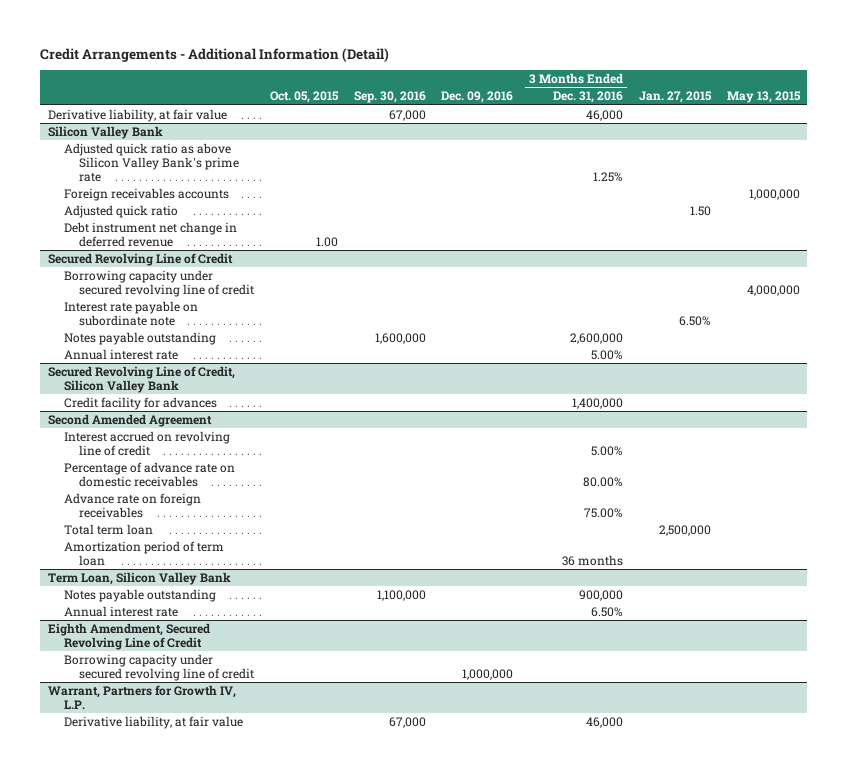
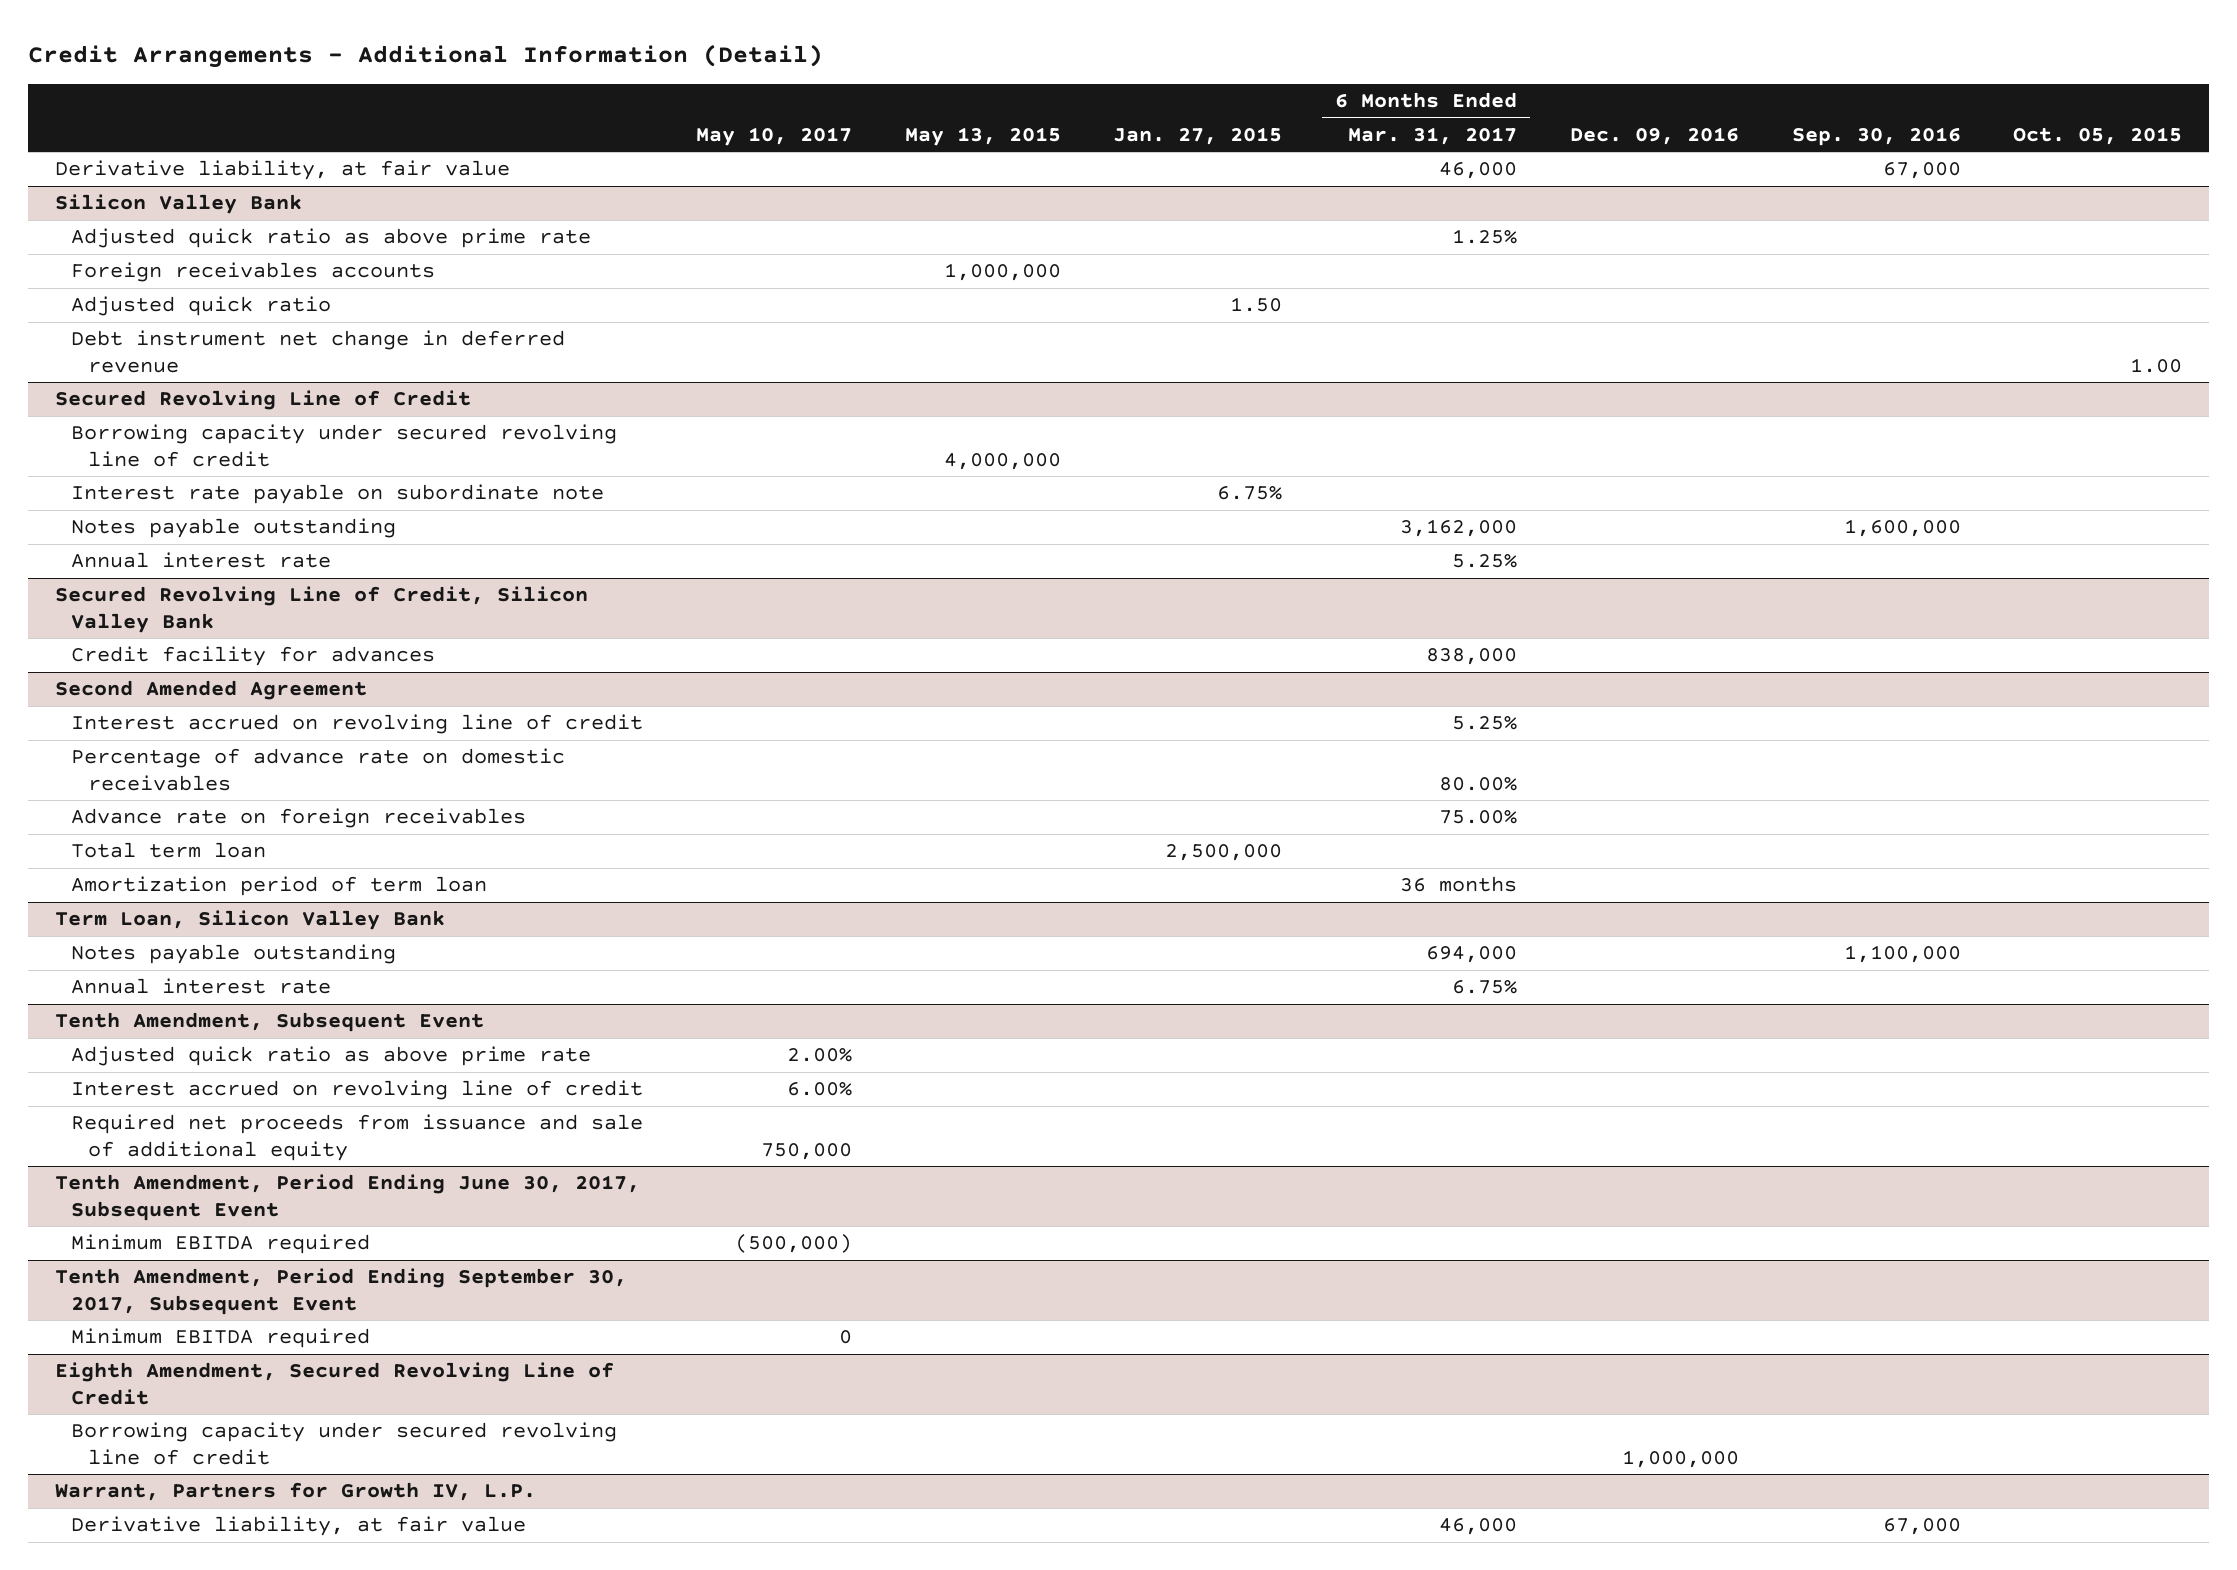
- | Oct. 05, 2015 | Sep. 30, 2016 | Dec. 09, 2016 | 3 Months Ended Dec. 31, 2016 | Jan. 27, 2015 | May 13, 2015
+ | May 10, 2017 | May 13, 2015 | Jan. 27, 2015 | 6 Months Ended Mar. 31, 2017 | Dec. 09, 2016 | Sep. 30, 2016 | Oct. 05, 2015
@ Silicon Valley Bank
- Adjusted quick ratio as above Silicon Valley Bank's prime rate | | | | 1.25% | |
+ Adjusted quick ratio as above prime rate | | | | 1.25% | | |
@ Secured Revolving Line of Credit
- Interest rate payable on subordinate note | | | | | 6.50% |
+ Interest rate payable on subordinate note | | | 6.75% | | | |
+ Tenth Amendment, Subsequent Event
+ Adjusted quick ratio as above prime rate | 2.00% | | | | | |
+ Interest accrued on revolving line of credit | 6.00% | | | | | |
+ Required net proceeds from issuance and sale of additional equity | 750,000 | | | | | |
+ Tenth Amendment, Period Ending June 30, 2017, Subsequent Event
+ Minimum EBITDA required | (500,000) | | | | | |
+ Tenth Amendment, Period Ending September 30, 2017, Subsequent Event
+ Minimum EBITDA required | 0 | | | | | |

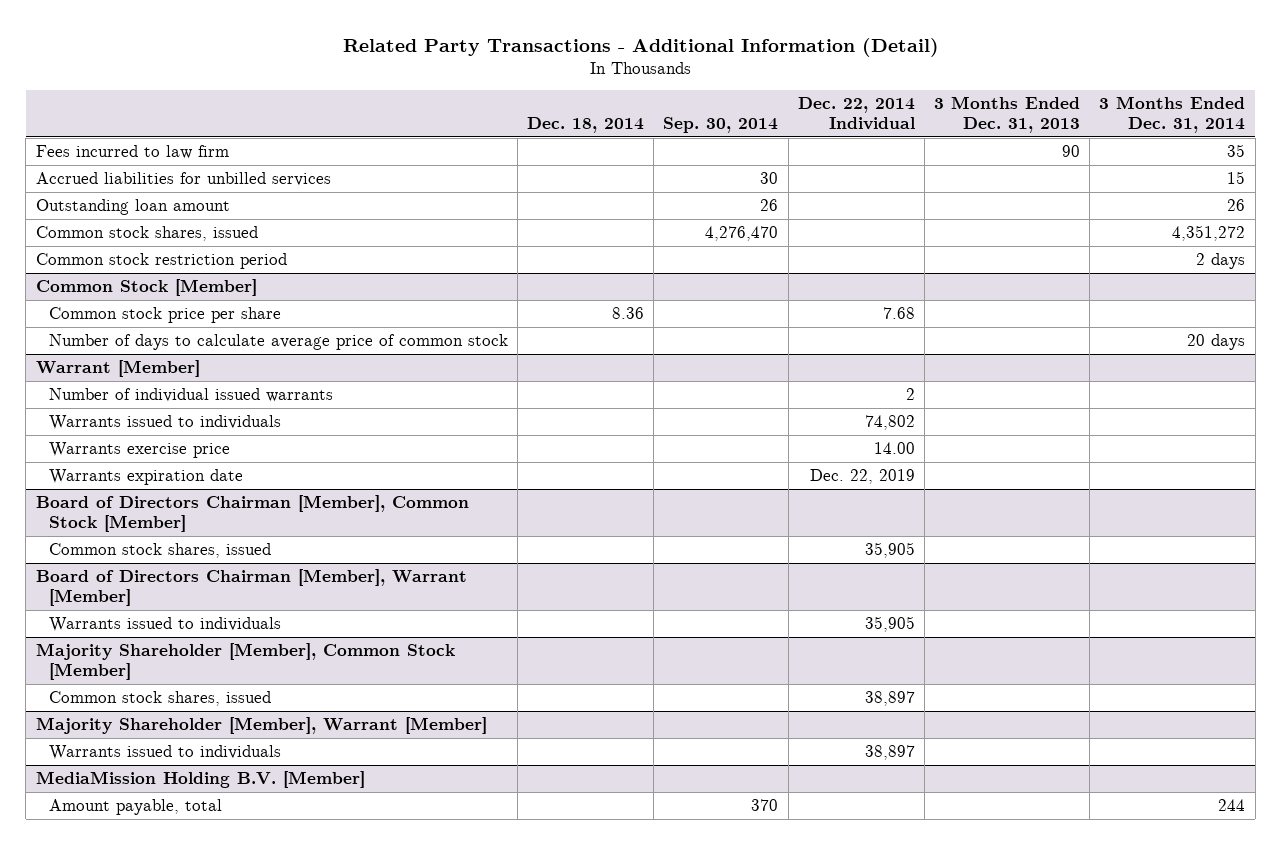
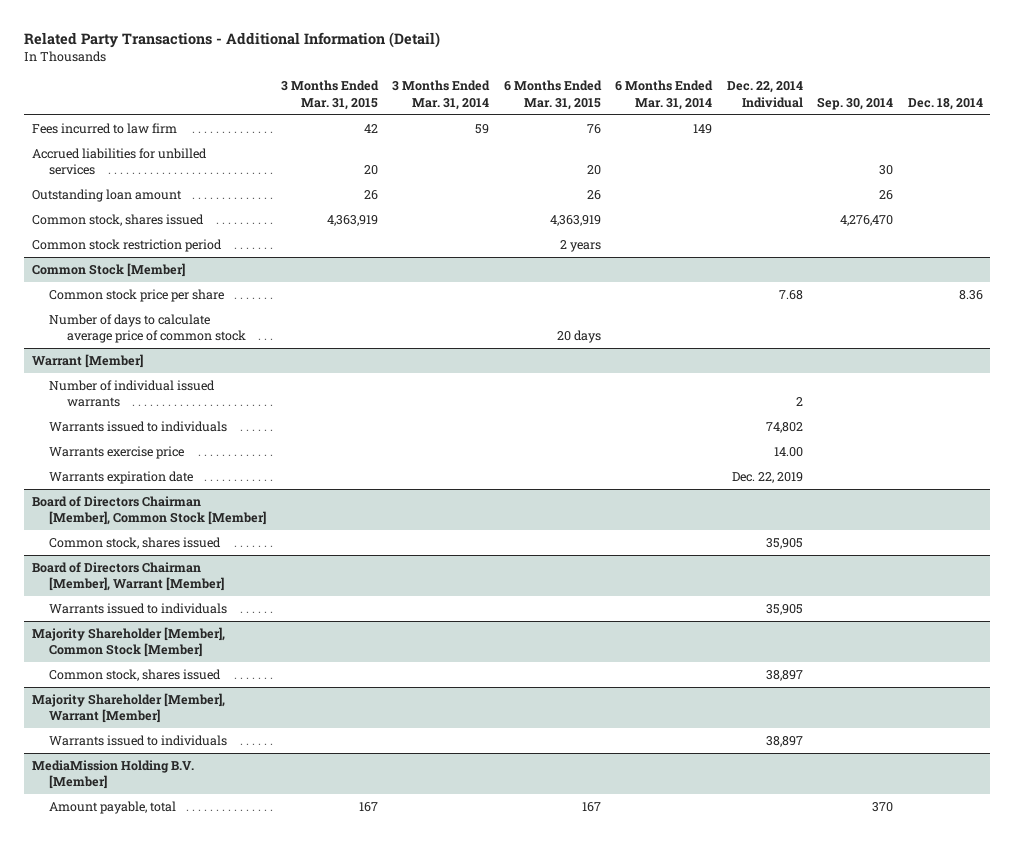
- | Dec. 18, 2014 | Sep. 30, 2014 | Dec. 22, 2014 Individual | 3 Months Ended Dec. 31, 2013 | 3 Months Ended Dec. 31, 2014
+ | 3 Months Ended Mar. 31, 2015 | 3 Months Ended Mar. 31, 2014 | 6 Months Ended Mar. 31, 2015 | 6 Months Ended Mar. 31, 2014 | Dec. 22, 2014 Individual | Sep. 30, 2014 | Dec. 18, 2014
- Common stock shares, issued | | 4,276,470 | | | 4,351,272
+ Common stock, shares issued | 4,363,919 | | 4,363,919 | | | 4,276,470 |
@ Board of Directors Chairman [Member], Common Stock [Member]
- Common stock shares, issued | | | 35,905 | |
+ Common stock, shares issued | | | | | 35,905 | |
@ Majority Shareholder [Member], Common Stock [Member]
- Common stock shares, issued | | | 38,897 | |
+ Common stock, shares issued | | | | | 38,897 | |

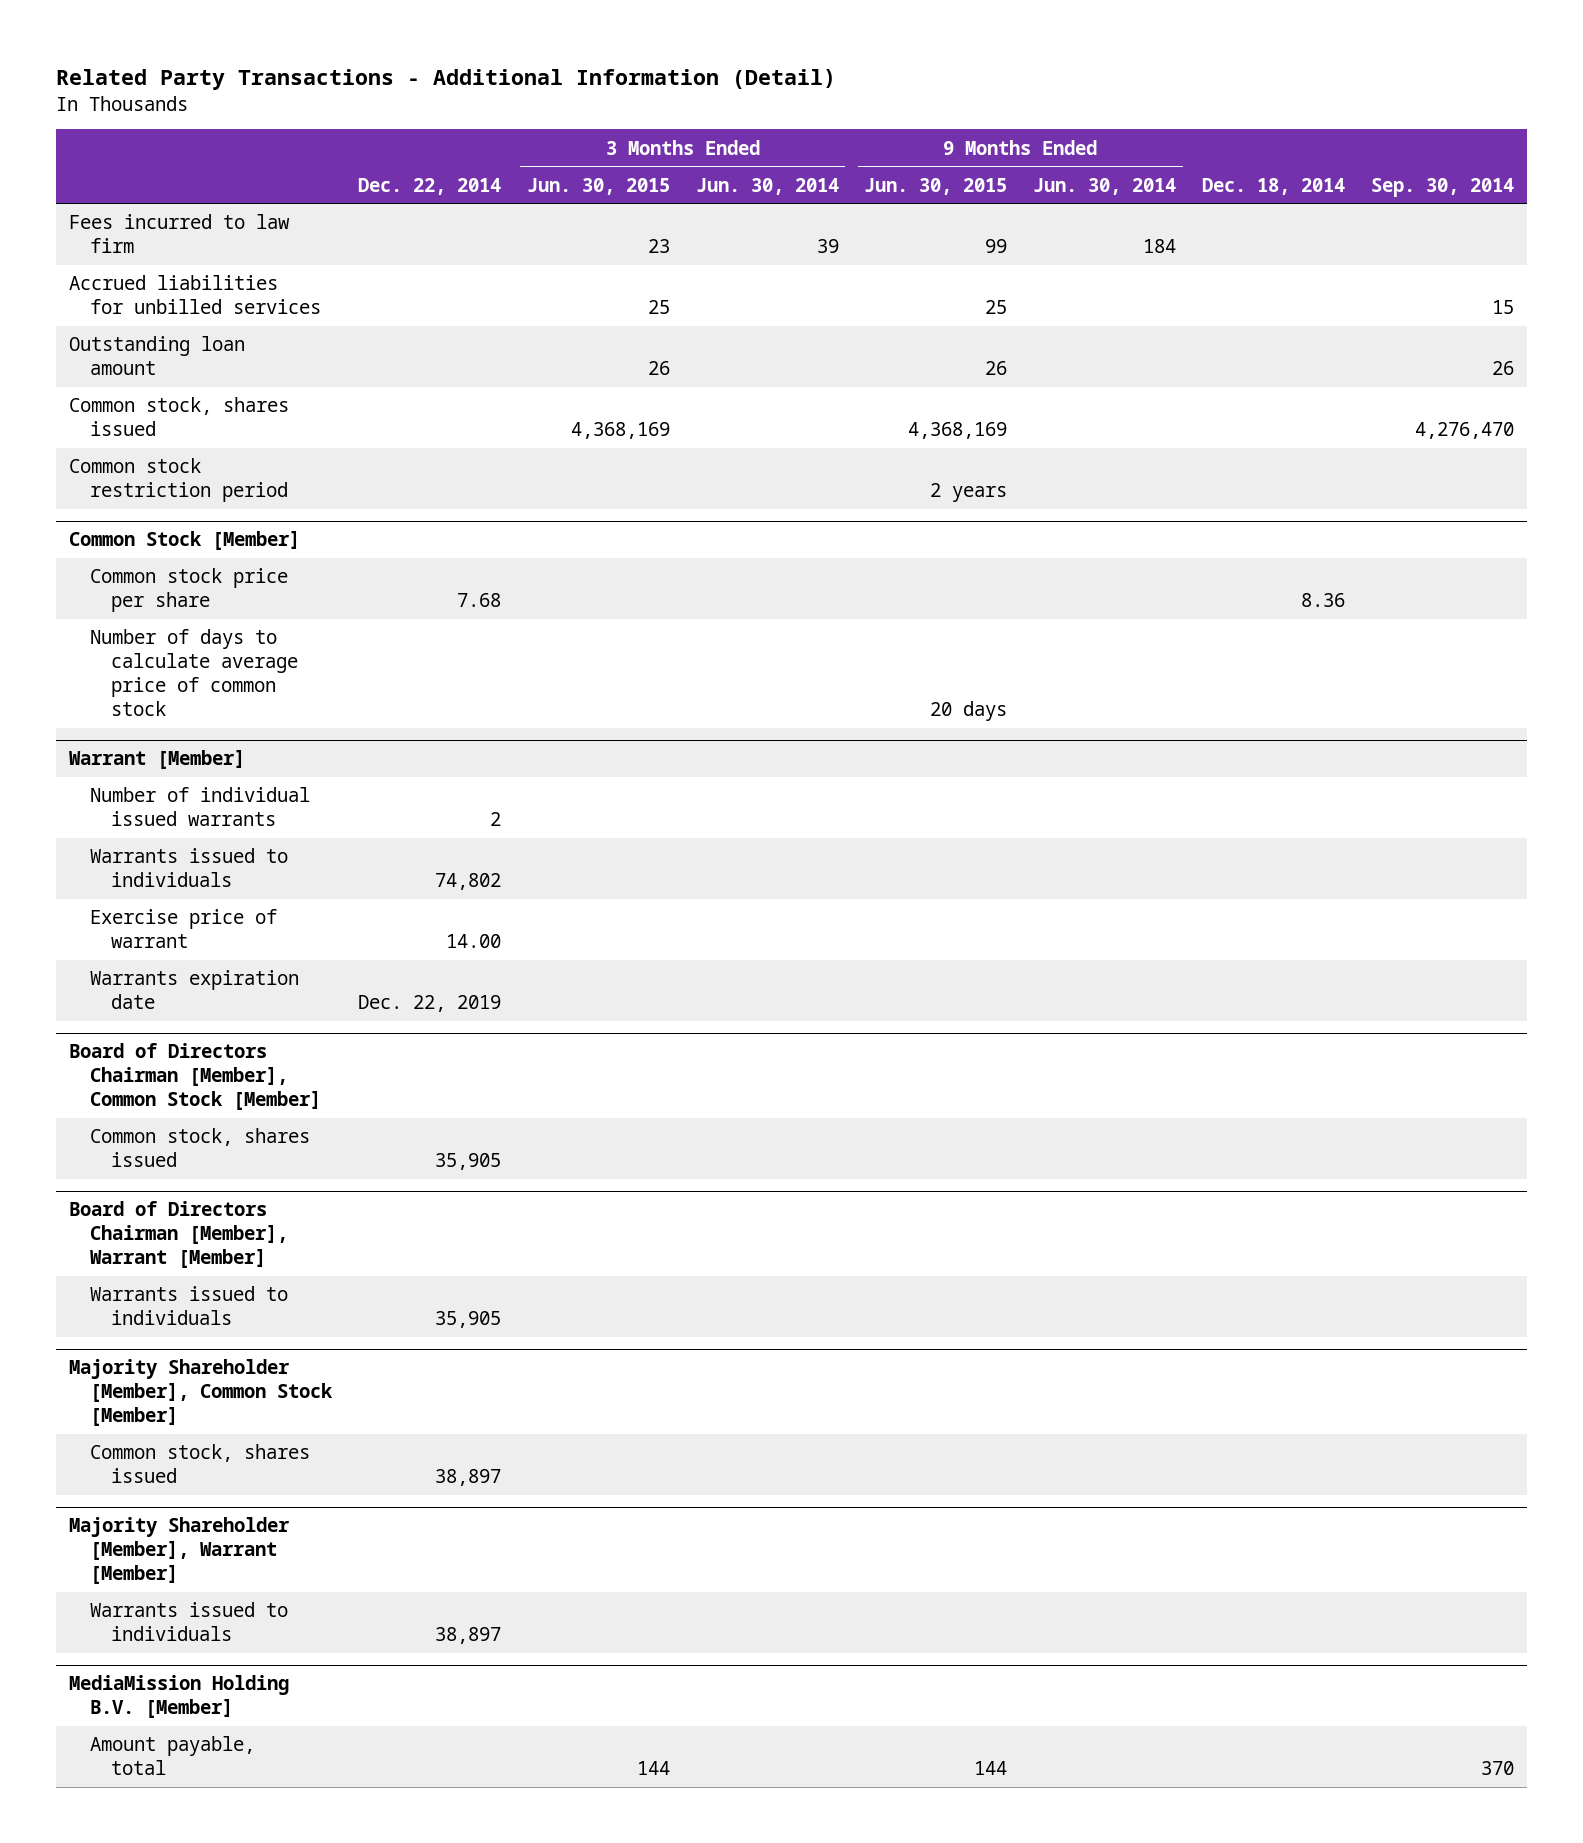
- | 3 Months Ended Mar. 31, 2015 | 3 Months Ended Mar. 31, 2014 | 6 Months Ended Mar. 31, 2015 | 6 Months Ended Mar. 31, 2014 | Dec. 22, 2014 Individual | Sep. 30, 2014 | Dec. 18, 2014
+ | Dec. 22, 2014 | 3 Months Ended Jun. 30, 2015 | 3 Months Ended Jun. 30, 2014 | 9 Months Ended Jun. 30, 2015 | 9 Months Ended Jun. 30, 2014 | Dec. 18, 2014 | Sep. 30, 2014
- Accrued liabilities for unbilled services | 20 | | 20 | | | 30 |
+ Accrued liabilities for unbilled services | | 25 | | 25 | | | 15
@ Warrant [Member]
- Warrants exercise price | | | | | 14.00 | |
+ Exercise price of warrant | 14.00 | | | | | |

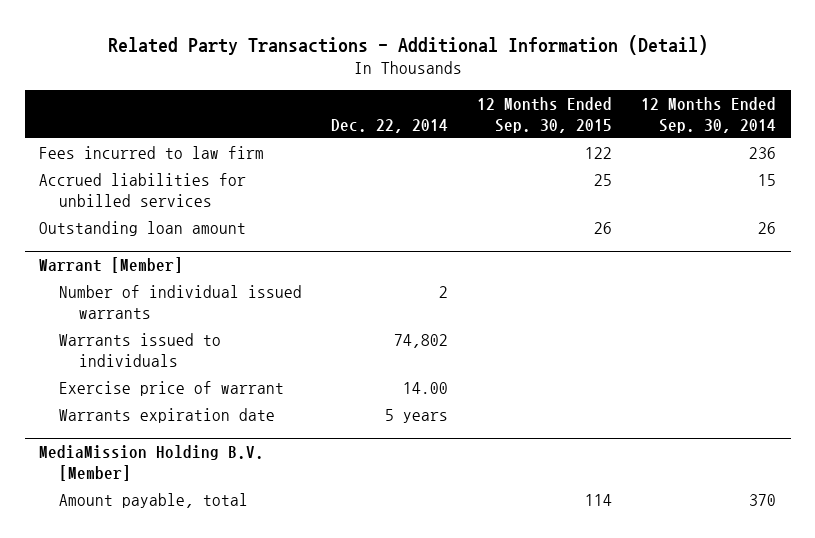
- | Dec. 22, 2014 | 3 Months Ended Jun. 30, 2015 | 3 Months Ended Jun. 30, 2014 | 9 Months Ended Jun. 30, 2015 | 9 Months Ended Jun. 30, 2014 | Dec. 18, 2014 | Sep. 30, 2014
+ | Dec. 22, 2014 | 12 Months Ended Sep. 30, 2015 | 12 Months Ended Sep. 30, 2014
- Common stock, shares issued | | 4,368,169 | | 4,368,169 | | | 4,276,470
- Common stock restriction period | | | | 2 years | | |
- Common Stock [Member]
- Common stock price per share | 7.68 | | | | | 8.36 |
- Number of days to calculate average price of common stock | | | | 20 days | | |
@ Warrant [Member]
- Warrants expiration date | Dec. 22, 2019 | | | | | |
- Board of Directors Chairman [Member], Common Stock [Member]
- Common stock, shares issued | 35,905 | | | | | |
- Board of Directors Chairman [Member], Warrant [Member]
- Warrants issued to individuals | 35,905 | | | | | |
- Majority Shareholder [Member], Common Stock [Member]
- Common stock, shares issued | 38,897 | | | | | |
- Majority Shareholder [Member], Warrant [Member]
- Warrants issued to individuals | 38,897 | | | | | |
@ Warrant [Member]
+ Warrants expiration date | 5 years | |

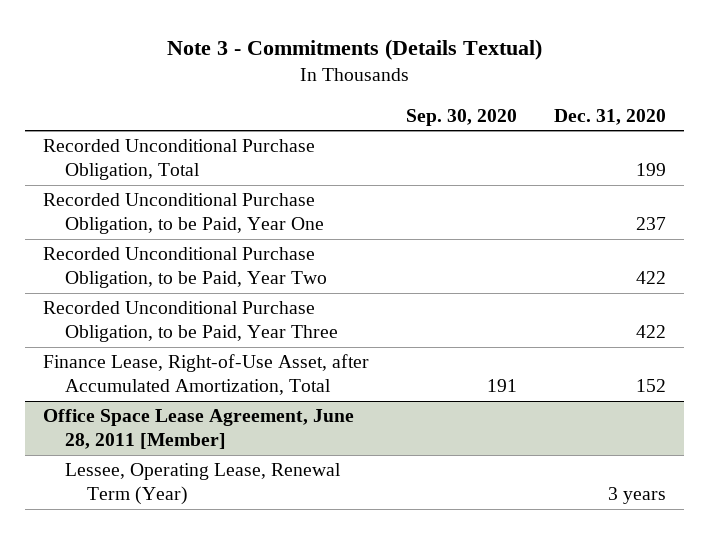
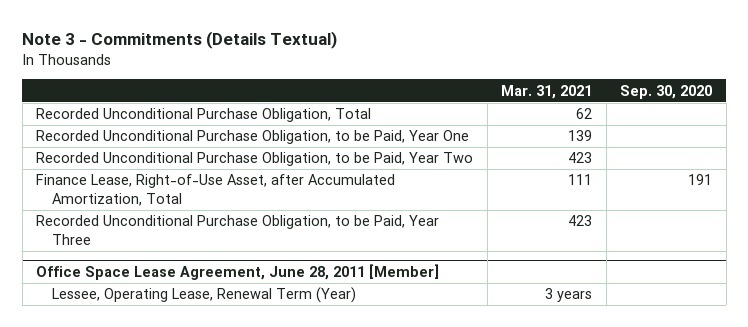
- | Sep. 30, 2020 | Dec. 31, 2020
+ | Mar. 31, 2021 | Sep. 30, 2020
moved down: Recorded Unconditional Purchase Obligation, to be Paid, Year Three | 423 |

